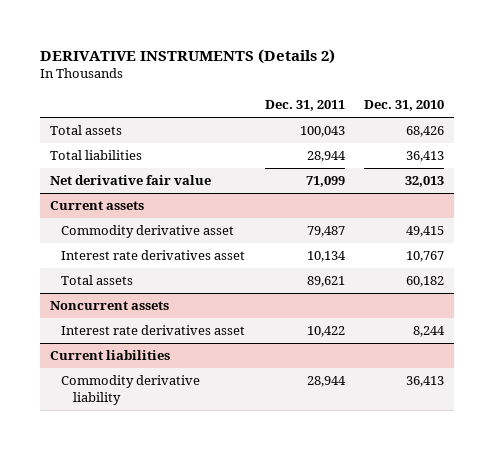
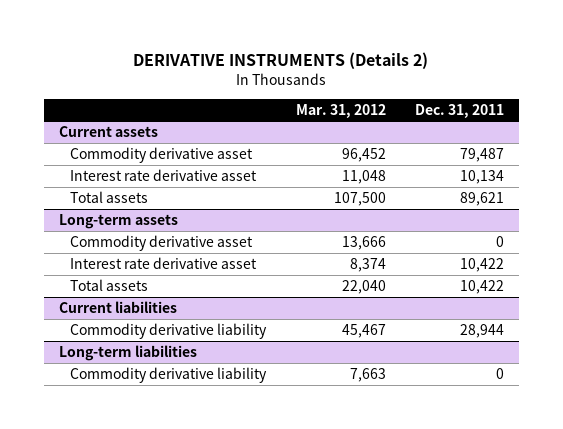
- | Dec. 31, 2011 | Dec. 31, 2010
+ | Mar. 31, 2012 | Dec. 31, 2011
- Total assets | 100,043 | 68,426
- Total liabilities | 28,944 | 36,413
- Net derivative fair value | 71,099 | 32,013
@ Current assets
- Interest rate derivatives asset | 10,134 | 10,767
+ Interest rate derivative asset | 11,048 | 10,134
- Noncurrent assets
- Interest rate derivatives asset | 10,422 | 8,244
+ Long-term assets
+ Commodity derivative asset | 13,666 | 0
+ Interest rate derivative asset | 8,374 | 10,422
+ Total assets | 22,040 | 10,422
+ Long-term liabilities
+ Commodity derivative liability | 7,663 | 0

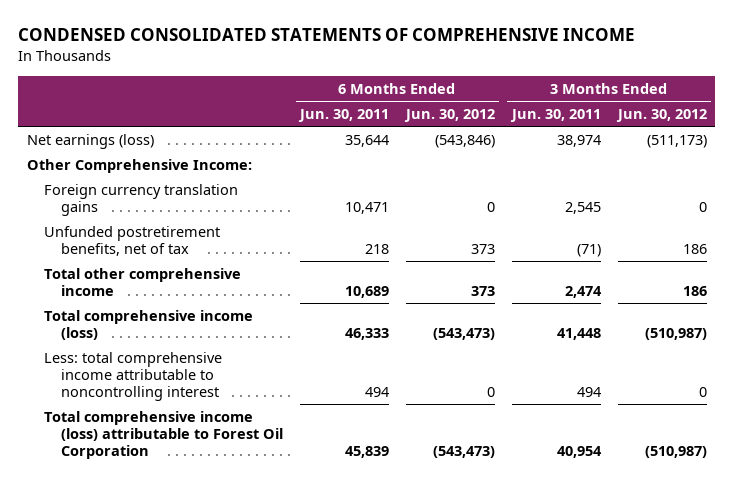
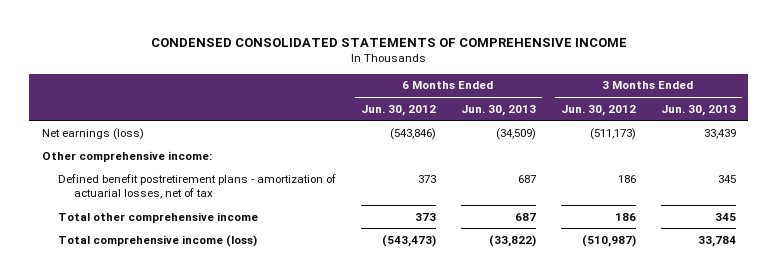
- | 6 Months Ended Jun. 30, 2011 | 6 Months Ended Jun. 30, 2012 | 3 Months Ended Jun. 30, 2011 | 3 Months Ended Jun. 30, 2012
+ | 6 Months Ended Jun. 30, 2012 | 6 Months Ended Jun. 30, 2013 | 3 Months Ended Jun. 30, 2012 | 3 Months Ended Jun. 30, 2013
- Other Comprehensive Income:
- Foreign currency translation gains | 10,471 | 0 | 2,545 | 0
- Unfunded postretirement benefits, net of tax | 218 | 373 | (71) | 186
+ Other comprehensive income:
+ Defined benefit postretirement plans - amortization of actuarial losses, net of tax | 373 | 687 | 186 | 345
- Less: total comprehensive income attributable to noncontrolling interest | 494 | 0 | 494 | 0
- Total comprehensive income (loss) attributable to Forest Oil Corporation | 45,839 | (543,473) | 40,954 | (510,987)

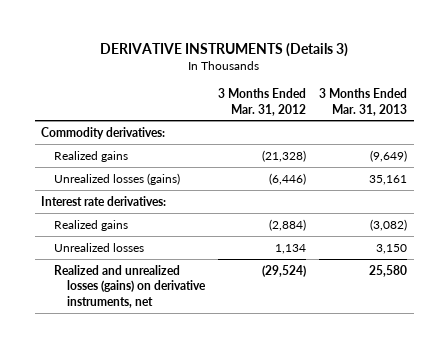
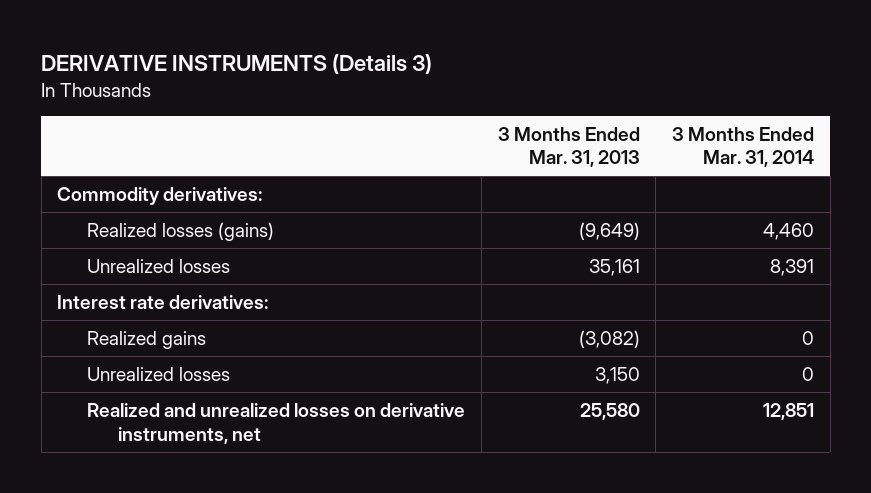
- | 3 Months Ended Mar. 31, 2012 | 3 Months Ended Mar. 31, 2013
+ | 3 Months Ended Mar. 31, 2013 | 3 Months Ended Mar. 31, 2014
- Realized gains | (21,328) | (9,649)
- Unrealized losses (gains) | (6,446) | 35,161
+ Realized losses (gains) | (9,649) | 4,460
+ Unrealized losses | 35,161 | 8,391
- Realized and unrealized losses (gains) on derivative instruments, net | (29,524) | 25,580
+ Realized and unrealized losses on derivative instruments, net | 25,580 | 12,851

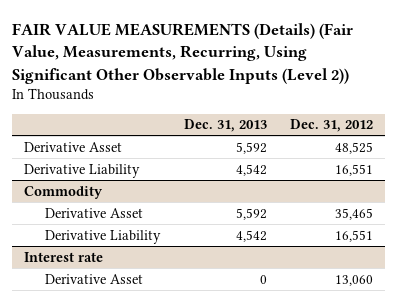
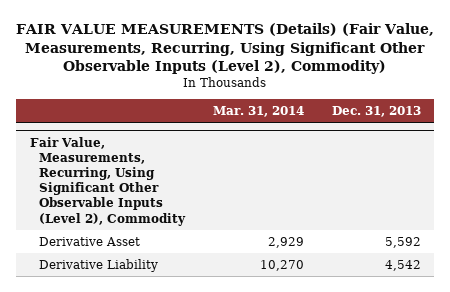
- FAIR VALUE MEASUREMENTS (Details) (Fair Value, Measurements, Recurring, Using Significant Other Observable Inputs (Level 2))
+ FAIR VALUE MEASUREMENTS (Details) (Fair Value, Measurements, Recurring, Using Significant Other Observable Inputs (Level 2), Commodity)
- | Dec. 31, 2013 | Dec. 31, 2012
+ | Mar. 31, 2014 | Dec. 31, 2013
- Derivative Asset | 5,592 | 48,525
- Derivative Liability | 4,542 | 16,551
- Commodity
+ Fair Value, Measurements, Recurring, Using Significant Other Observable Inputs (Level 2), Commodity
- Interest rate
- Derivative Asset | 0 | 13,060

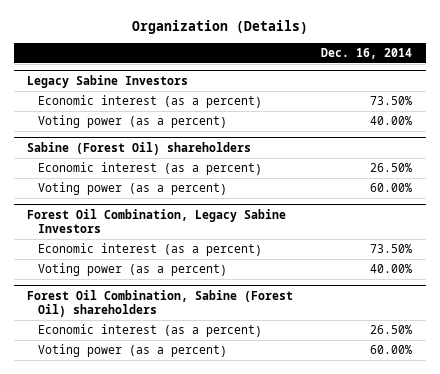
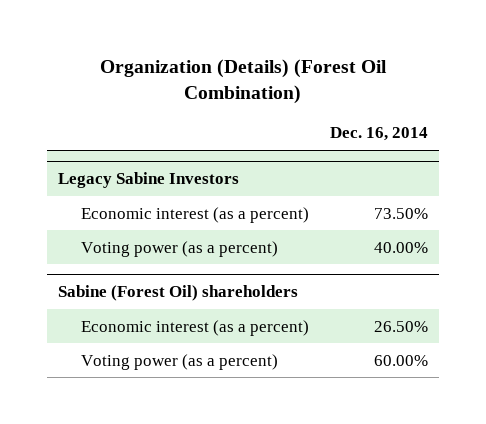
- Organization (Details)
+ Organization (Details) (Forest Oil Combination)
- Forest Oil Combination, Legacy Sabine Investors
- Economic interest (as a percent) | 73.50%
- Voting power (as a percent) | 40.00%
- Forest Oil Combination, Sabine (Forest Oil) shareholders
- Economic interest (as a percent) | 26.50%
- Voting power (as a percent) | 60.00%

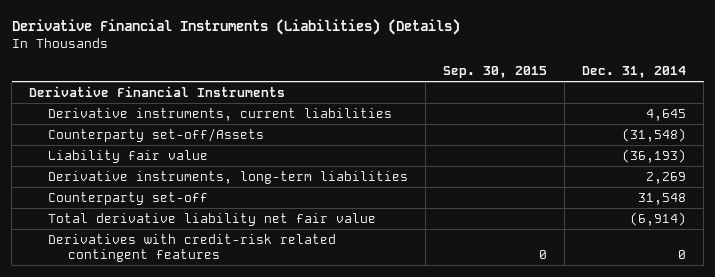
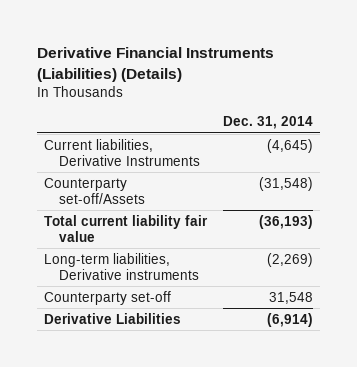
- | Sep. 30, 2015 | Dec. 31, 2014
+ | Dec. 31, 2014
- Derivative Financial Instruments
- Derivative instruments, current liabilities | | 4,645
+ Current liabilities, Derivative Instruments | (4,645)
- Liability fair value | | (36,193)
- Derivative instruments, long-term liabilities | | 2,269
+ Total current liability fair value | (36,193)
+ Long-term liabilities, Derivative instruments | (2,269)
- Total derivative liability net fair value | | (6,914)
- Derivatives with credit-risk related contingent features | 0 | 0
+ Derivative Liabilities | (6,914)

